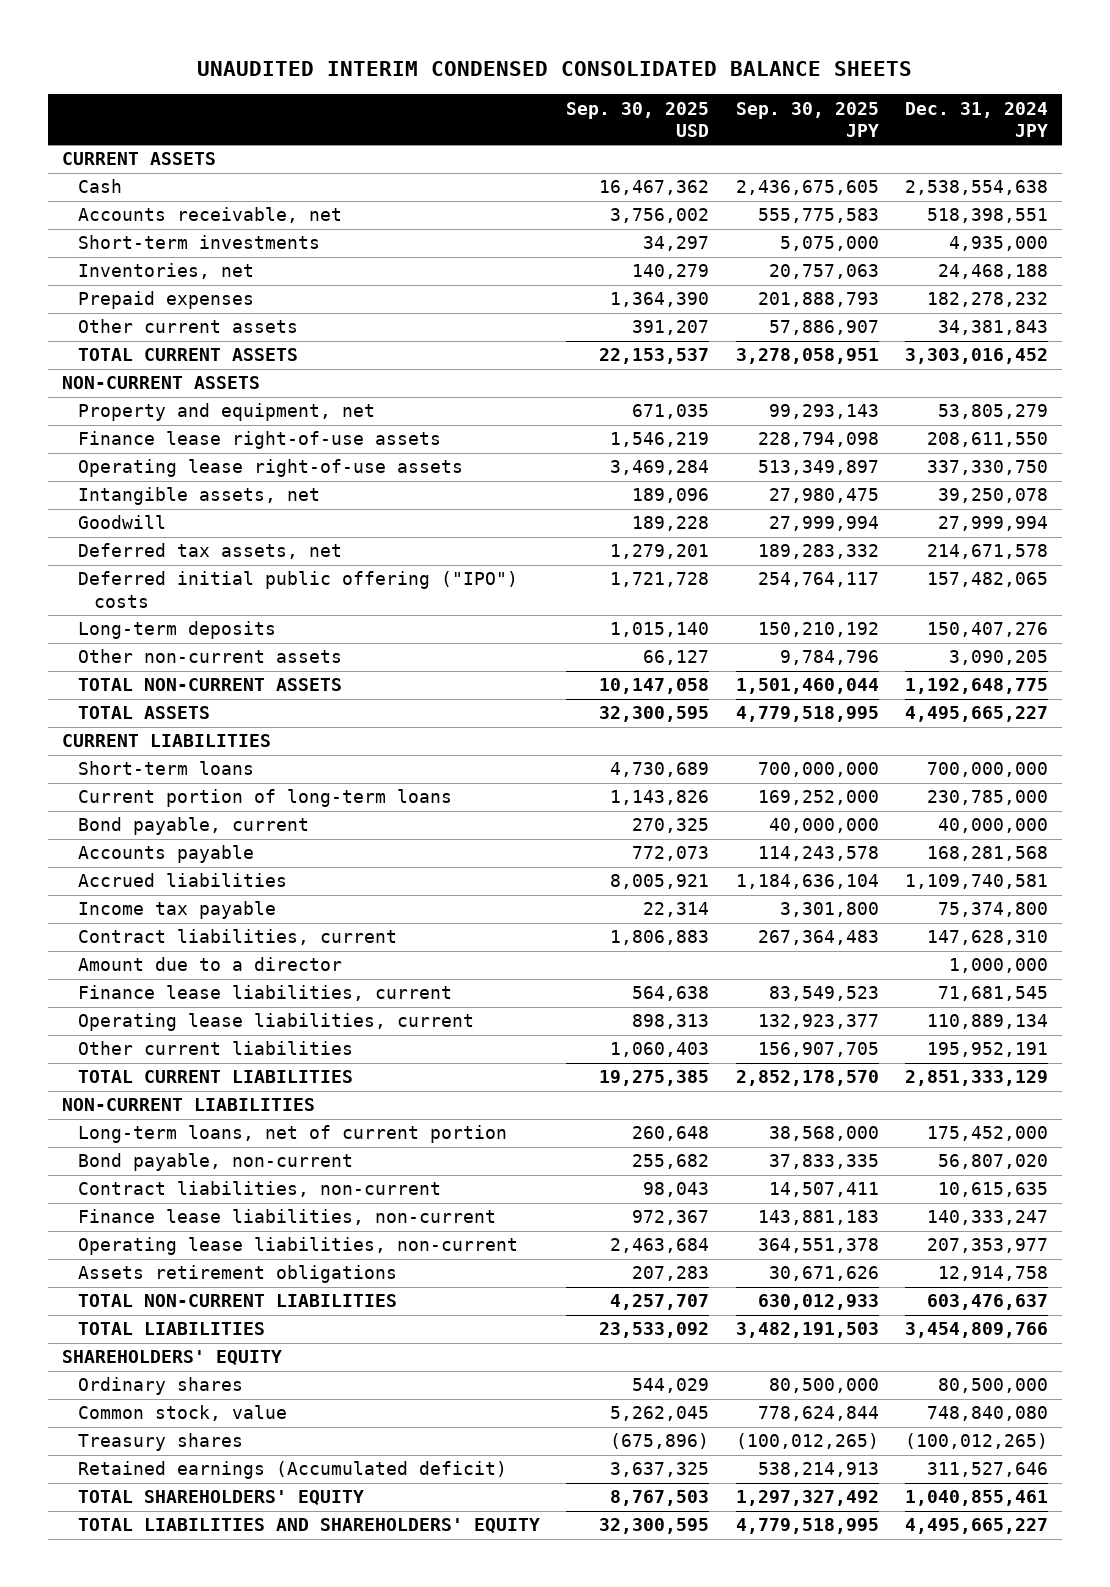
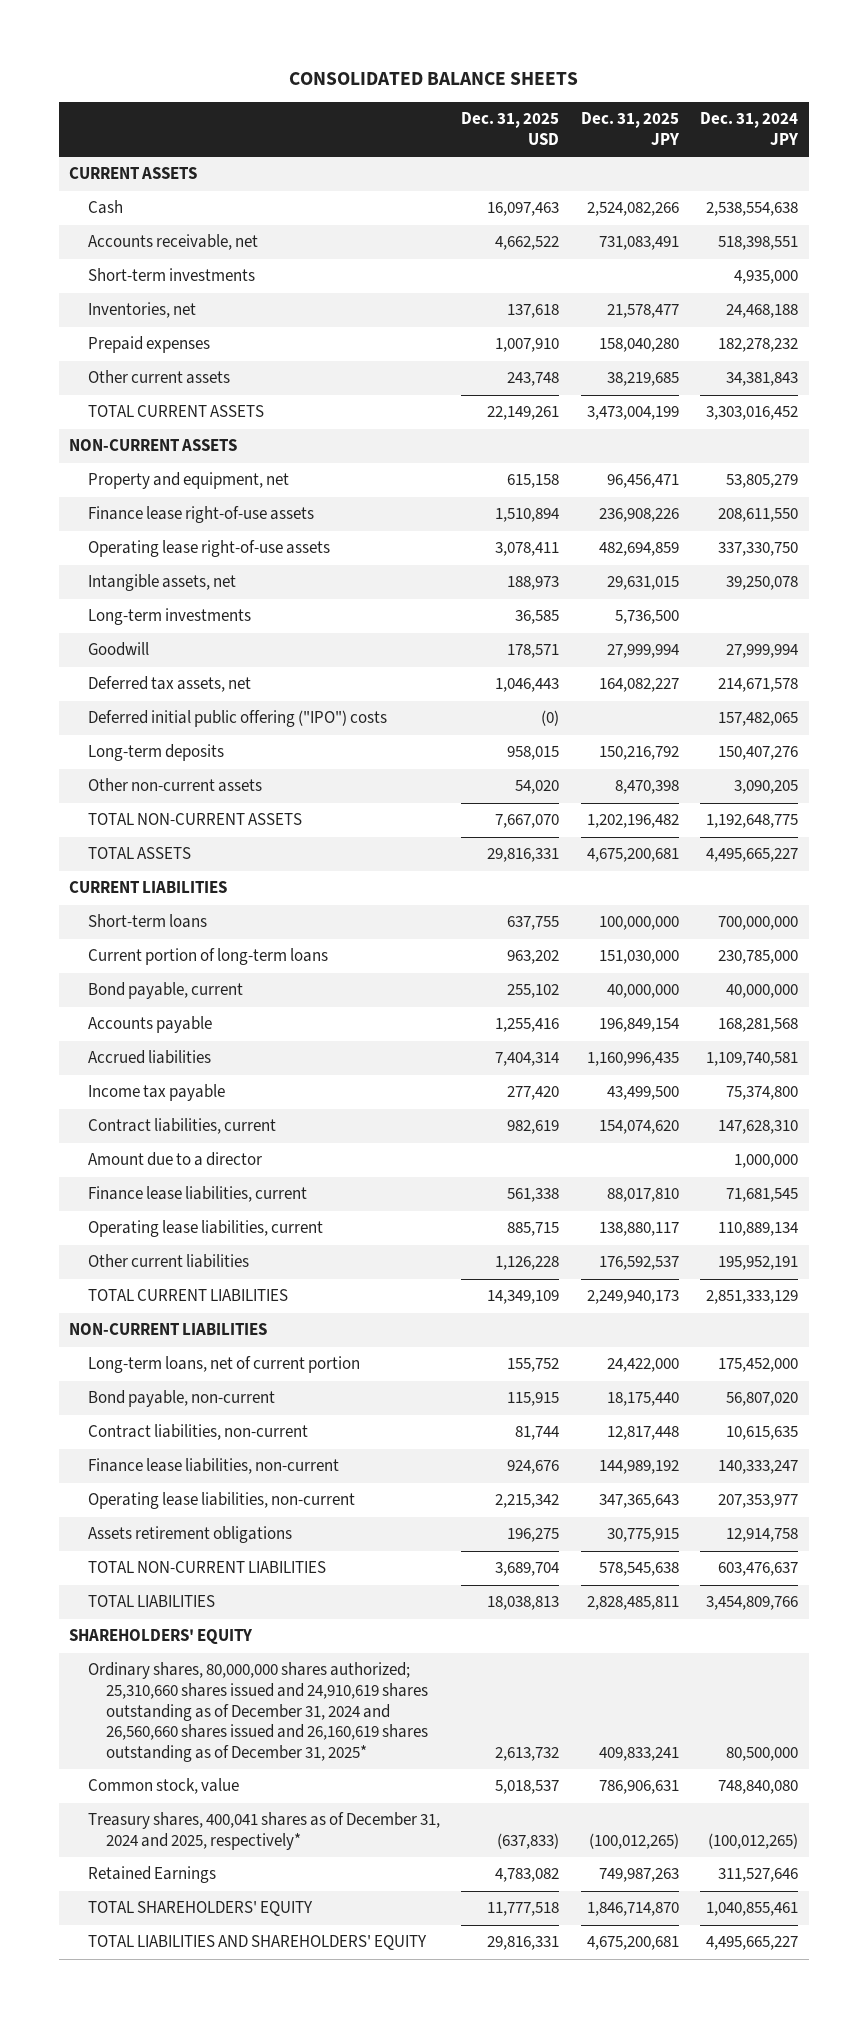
- UNAUDITED INTERIM CONDENSED CONSOLIDATED BALANCE SHEETS
+ CONSOLIDATED BALANCE SHEETS
- | Sep. 30, 2025 USD | Sep. 30, 2025 JPY | Dec. 31, 2024 JPY
+ | Dec. 31, 2025 USD | Dec. 31, 2025 JPY | Dec. 31, 2024 JPY
+ Long-term investments | 36,585 | 5,736,500 |
- Ordinary shares | 544,029 | 80,500,000 | 80,500,000
+ Ordinary shares, 80,000,000 shares authorized; 25,310,660 shares issued and 24,910,619 shares outstanding as of December 31, 2024 and 26,560,660 shares issued and 26,160,619 shares outstanding as of December 31, 2025* | 2,613,732 | 409,833,241 | 80,500,000
- Treasury shares | (675,896) | (100,012,265) | (100,012,265)
- Retained earnings (Accumulated deficit) | 3,637,325 | 538,214,913 | 311,527,646
+ Treasury shares, 400,041 shares as of December 31, 2024 and 2025, respectively* | (637,833) | (100,012,265) | (100,012,265)
+ Retained Earnings | 4,783,082 | 749,987,263 | 311,527,646

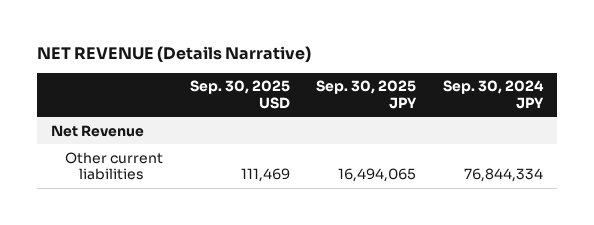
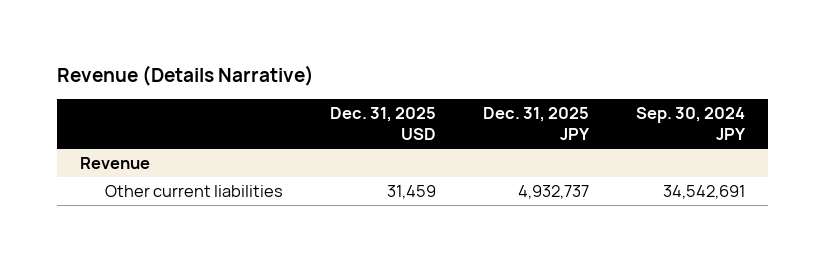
- NET REVENUE (Details Narrative)
+ Revenue (Details Narrative)
- | Sep. 30, 2025 USD | Sep. 30, 2025 JPY | Sep. 30, 2024 JPY
+ | Dec. 31, 2025 USD | Dec. 31, 2025 JPY | Sep. 30, 2024 JPY
- Net Revenue
- Other current liabilities | 111,469 | 16,494,065 | 76,844,334
+ Revenue
+ Other current liabilities | 31,459 | 4,932,737 | 34,542,691

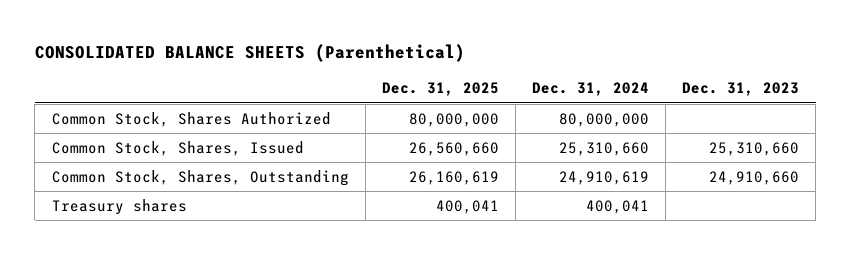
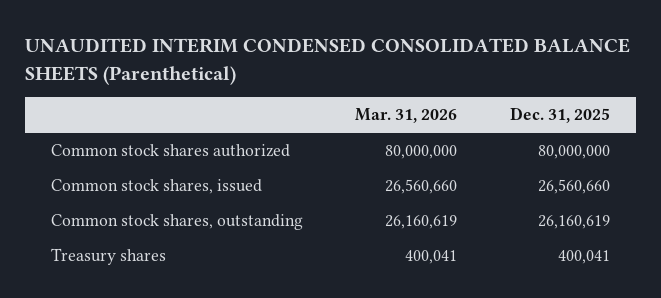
- CONSOLIDATED BALANCE SHEETS (Parenthetical)
+ UNAUDITED INTERIM CONDENSED CONSOLIDATED BALANCE SHEETS (Parenthetical)
- | Dec. 31, 2025 | Dec. 31, 2024 | Dec. 31, 2023
+ | Mar. 31, 2026 | Dec. 31, 2025
- Common Stock, Shares Authorized | 80,000,000 | 80,000,000 |
- Common Stock, Shares, Issued | 26,560,660 | 25,310,660 | 25,310,660
- Common Stock, Shares, Outstanding | 26,160,619 | 24,910,619 | 24,910,660
+ Common stock shares authorized | 80,000,000 | 80,000,000
+ Common stock shares, issued | 26,560,660 | 26,560,660
+ Common stock shares, outstanding | 26,160,619 | 26,160,619

